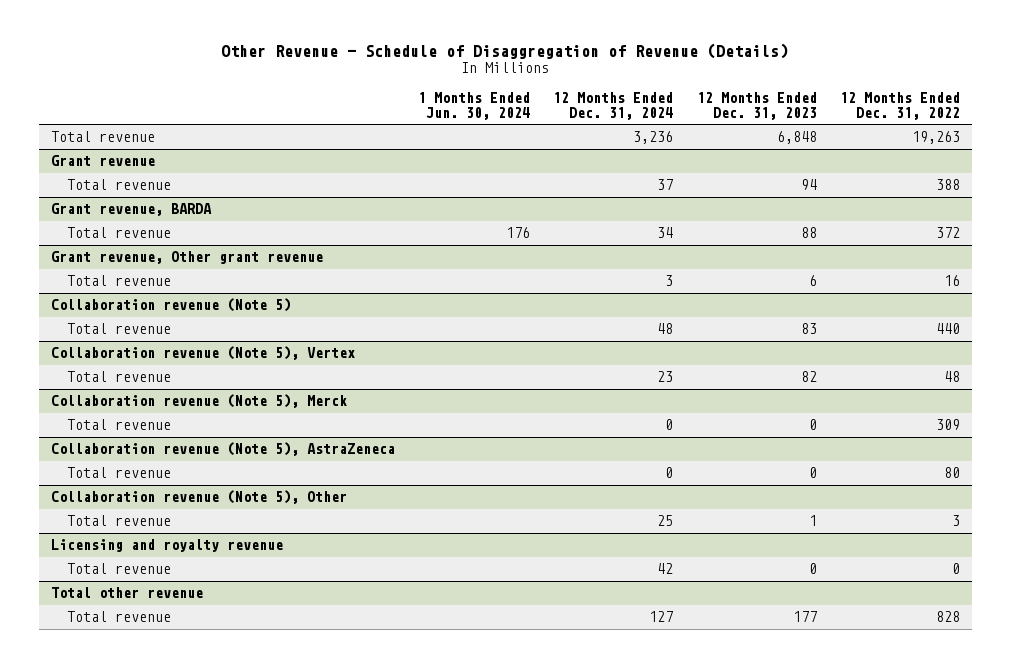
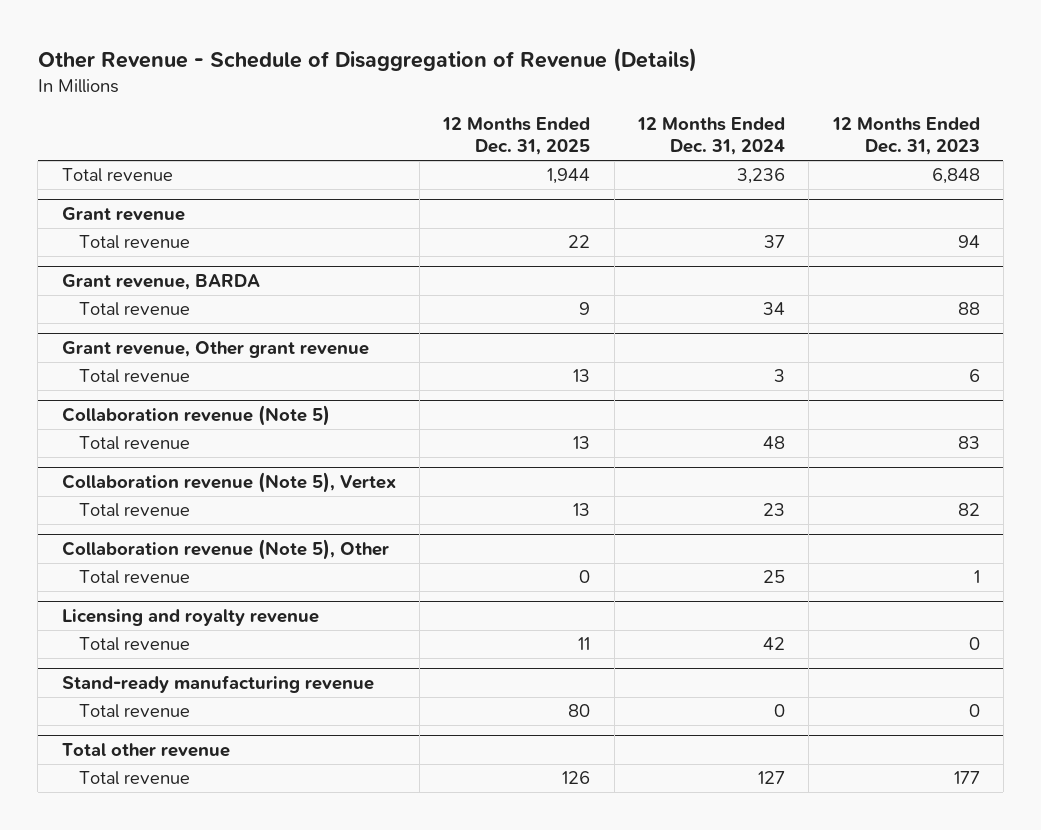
- | 1 Months Ended Jun. 30, 2024 | 12 Months Ended Dec. 31, 2024 | 12 Months Ended Dec. 31, 2023 | 12 Months Ended Dec. 31, 2022
+ | 12 Months Ended Dec. 31, 2025 | 12 Months Ended Dec. 31, 2024 | 12 Months Ended Dec. 31, 2023
- Collaboration revenue (Note 5), Merck
- Total revenue | | 0 | 0 | 309
- Collaboration revenue (Note 5), AstraZeneca
- Total revenue | | 0 | 0 | 80
+ Stand-ready manufacturing revenue
+ Total revenue | 80 | 0 | 0

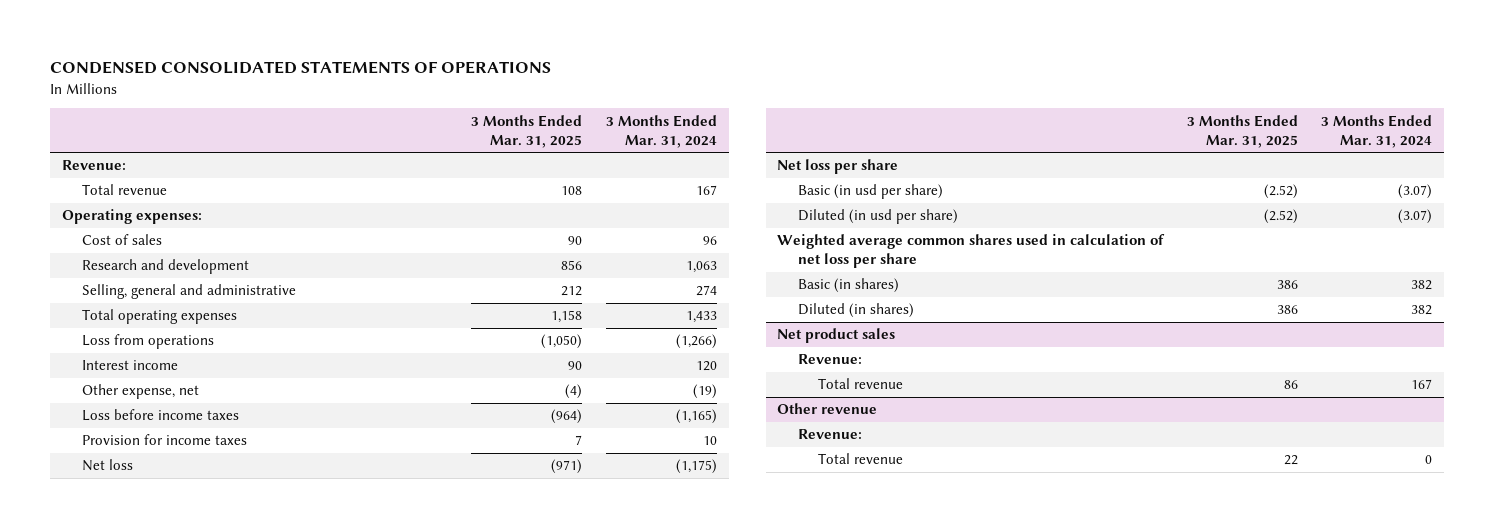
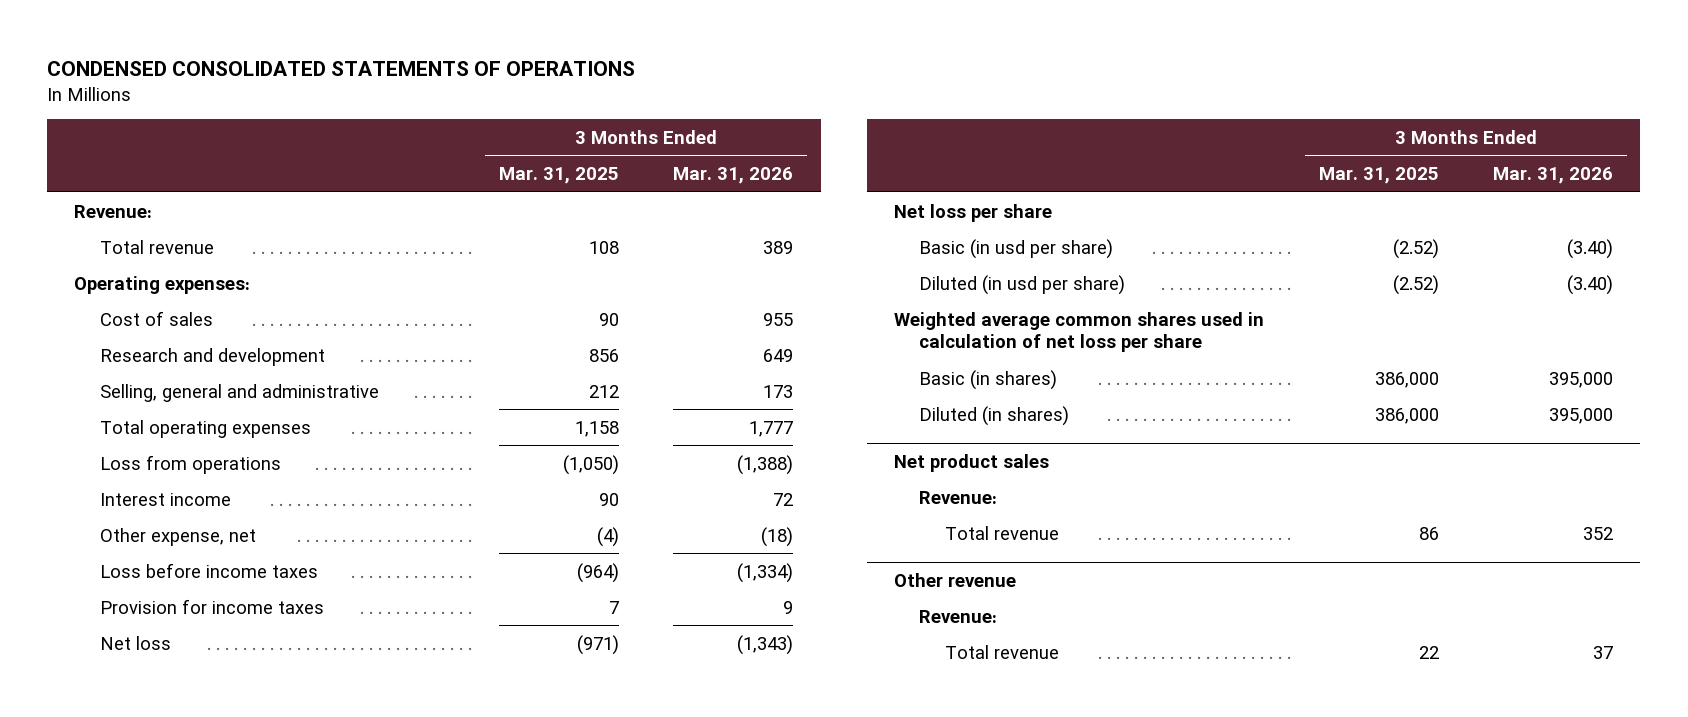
- | 3 Months Ended Mar. 31, 2025 | 3 Months Ended Mar. 31, 2024
+ | 3 Months Ended Mar. 31, 2025 | 3 Months Ended Mar. 31, 2026
- Basic (in shares) | 386 | 382
- Diluted (in shares) | 386 | 382
+ Basic (in shares) | 386,000 | 395,000
+ Diluted (in shares) | 386,000 | 395,000

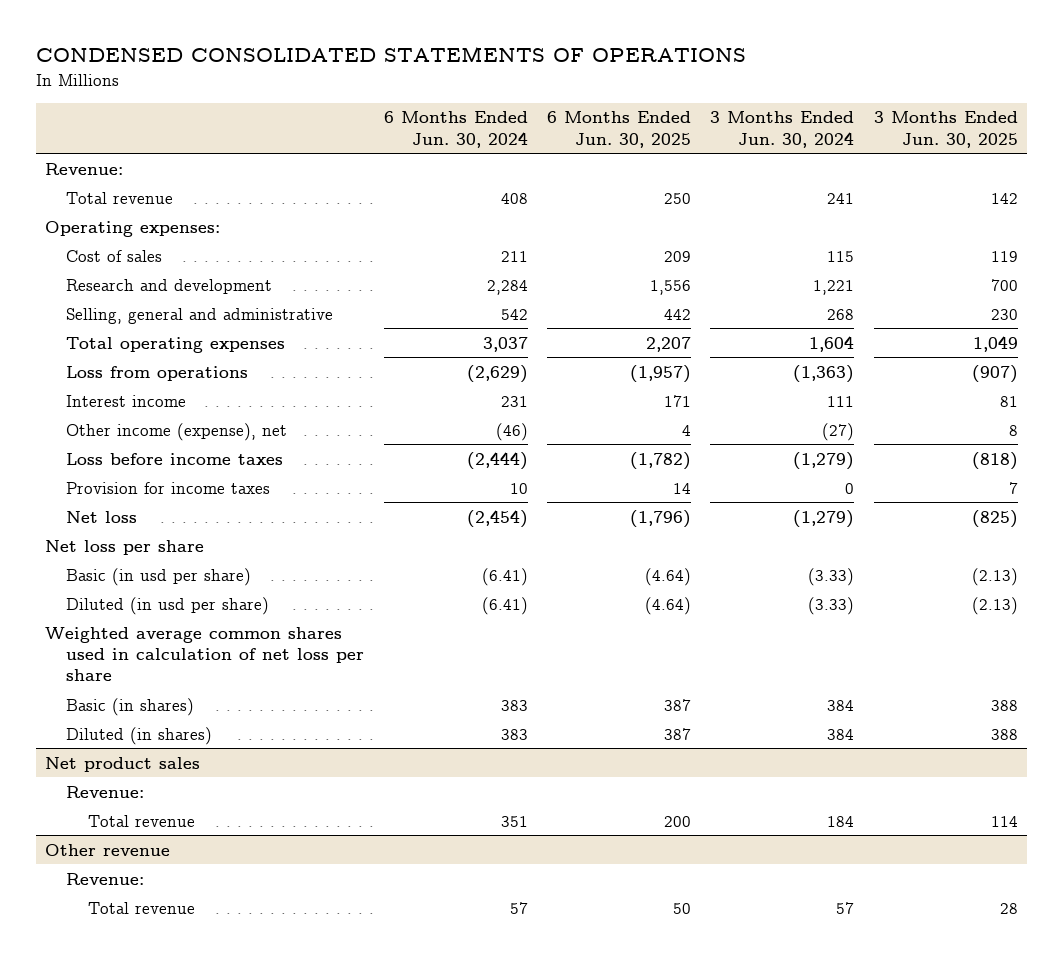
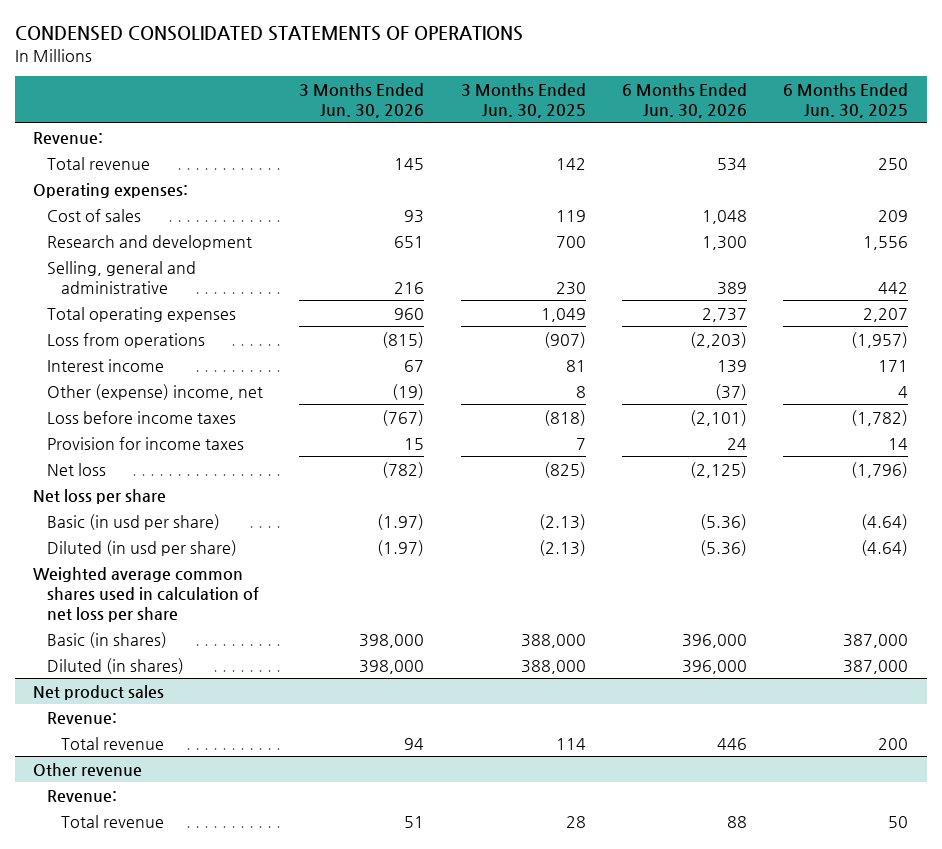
- | 6 Months Ended Jun. 30, 2024 | 6 Months Ended Jun. 30, 2025 | 3 Months Ended Jun. 30, 2024 | 3 Months Ended Jun. 30, 2025
+ | 3 Months Ended Jun. 30, 2026 | 3 Months Ended Jun. 30, 2025 | 6 Months Ended Jun. 30, 2026 | 6 Months Ended Jun. 30, 2025
- Other income (expense), net | (46) | 4 | (27) | 8
+ Other (expense) income, net | (19) | 8 | (37) | 4
- Basic (in shares) | 383 | 387 | 384 | 388
- Diluted (in shares) | 383 | 387 | 384 | 388
+ Basic (in shares) | 398,000 | 388,000 | 396,000 | 387,000
+ Diluted (in shares) | 398,000 | 388,000 | 396,000 | 387,000

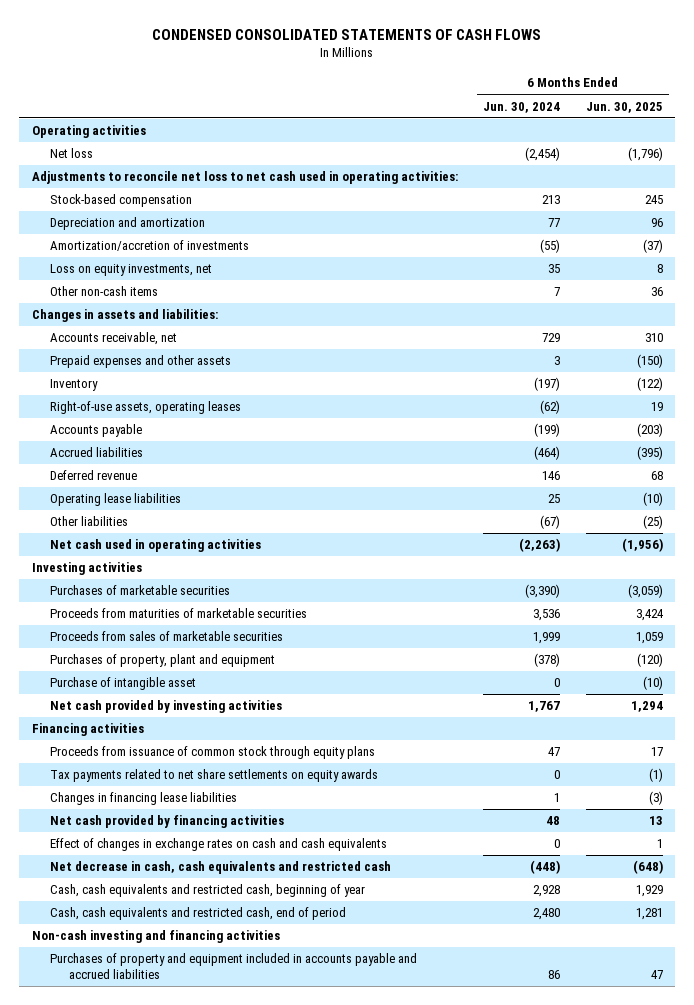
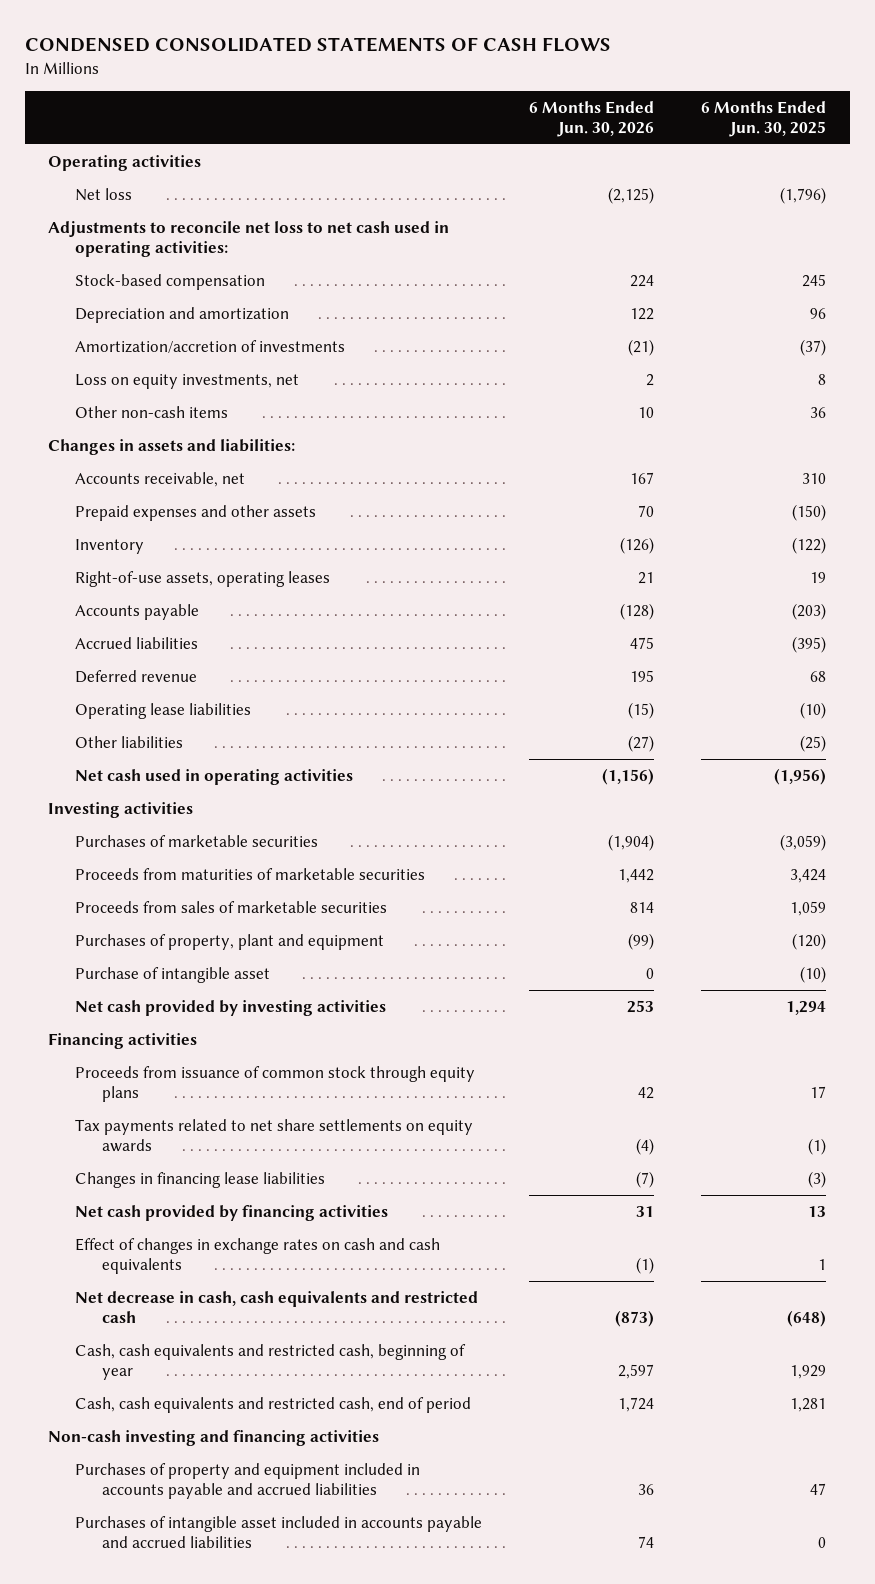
- | 6 Months Ended Jun. 30, 2024 | 6 Months Ended Jun. 30, 2025
+ | 6 Months Ended Jun. 30, 2026 | 6 Months Ended Jun. 30, 2025
+ Purchases of intangible asset included in accounts payable and accrued liabilities | 74 | 0

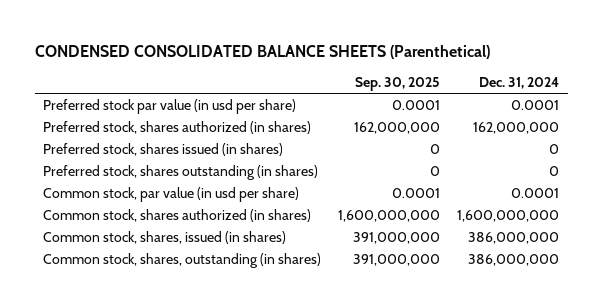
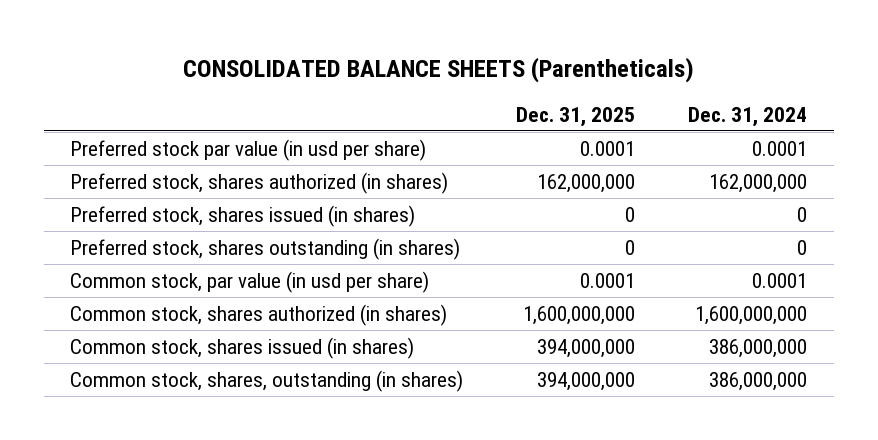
- CONDENSED CONSOLIDATED BALANCE SHEETS (Parenthetical)
+ CONSOLIDATED BALANCE SHEETS (Parentheticals)
- | Sep. 30, 2025 | Dec. 31, 2024
+ | Dec. 31, 2025 | Dec. 31, 2024
- Common stock, shares, issued (in shares) | 391,000,000 | 386,000,000
+ Common stock, shares issued (in shares) | 394,000,000 | 386,000,000

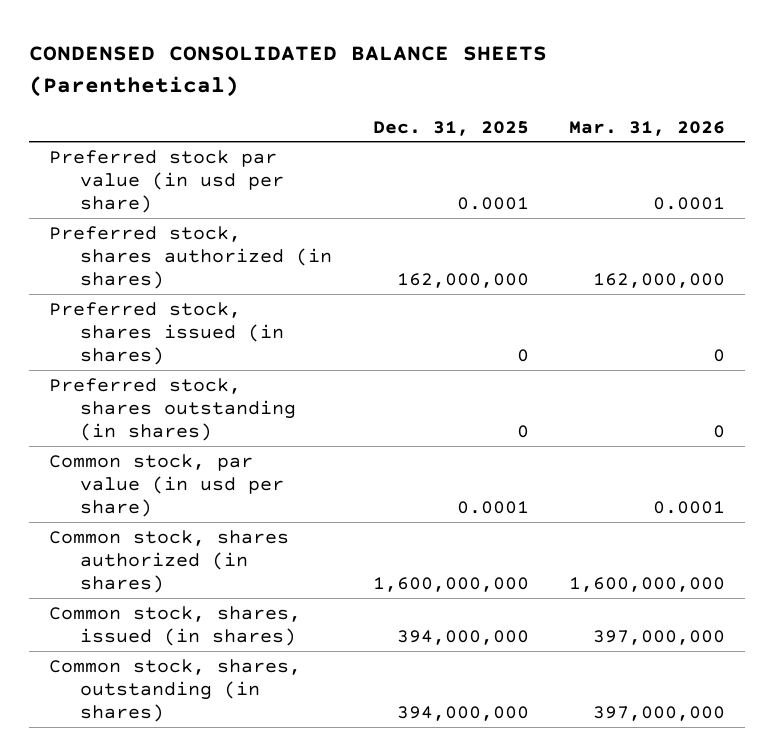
- CONSOLIDATED BALANCE SHEETS (Parentheticals)
+ CONDENSED CONSOLIDATED BALANCE SHEETS (Parenthetical)
- | Dec. 31, 2025 | Dec. 31, 2024
+ | Dec. 31, 2025 | Mar. 31, 2026
- Common stock, shares issued (in shares) | 394,000,000 | 386,000,000
+ Common stock, shares, issued (in shares) | 394,000,000 | 397,000,000

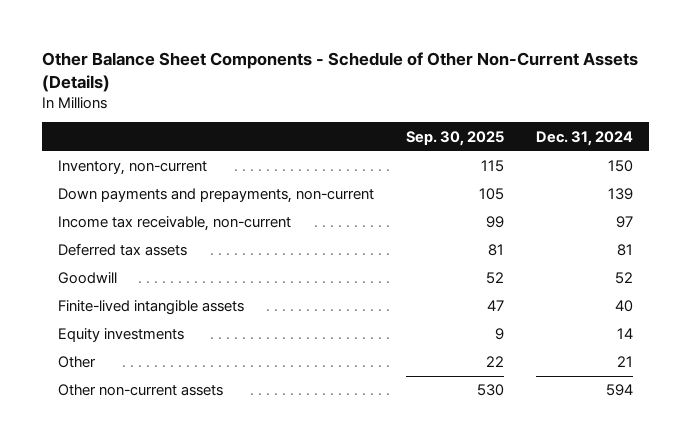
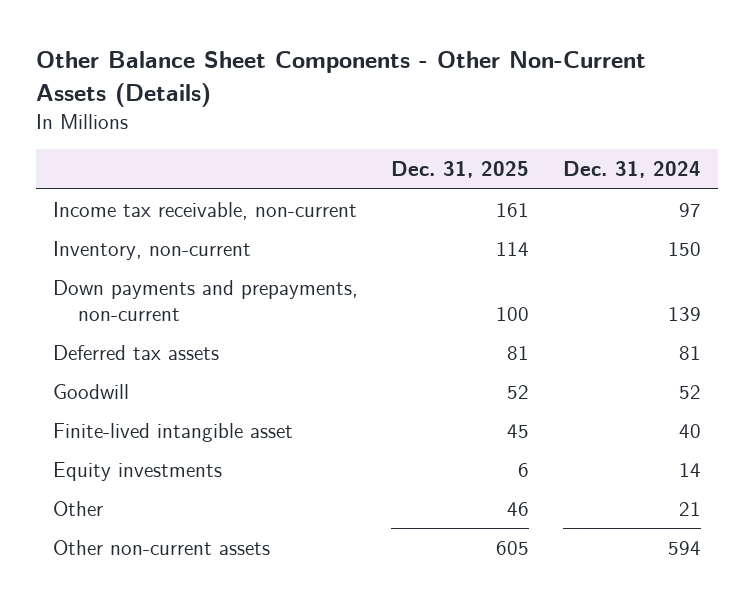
- Other Balance Sheet Components - Schedule of Other Non-Current Assets (Details)
+ Other Balance Sheet Components - Other Non-Current Assets (Details)
- | Sep. 30, 2025 | Dec. 31, 2024
+ | Dec. 31, 2025 | Dec. 31, 2024
moved up: Income tax receivable, non-current | 161 | 97
- Finite-lived intangible assets | 47 | 40
+ Finite-lived intangible asset | 45 | 40

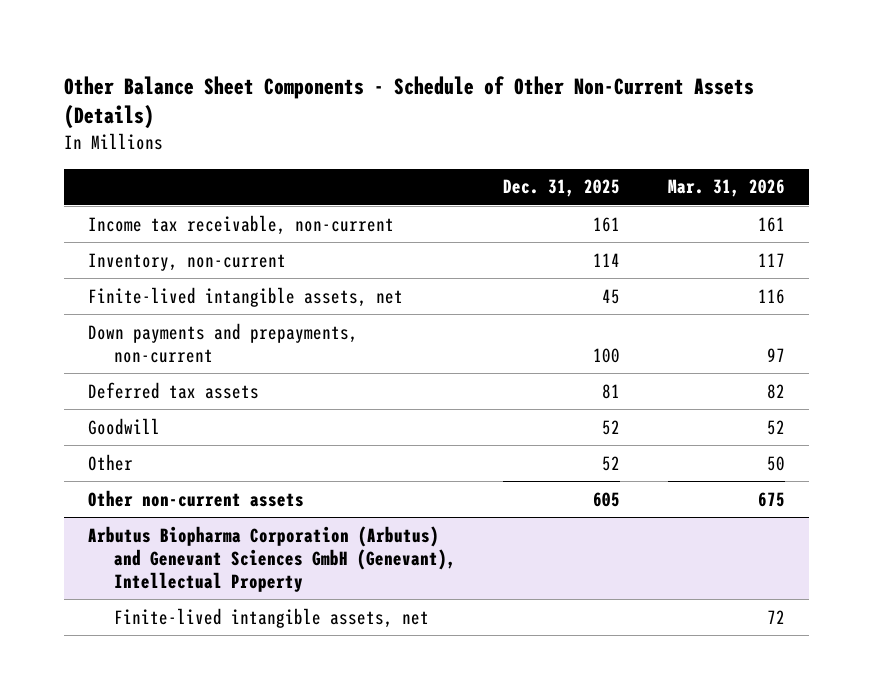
- Other Balance Sheet Components - Other Non-Current Assets (Details)
+ Other Balance Sheet Components - Schedule of Other Non-Current Assets (Details)
- | Dec. 31, 2025 | Dec. 31, 2024
+ | Dec. 31, 2025 | Mar. 31, 2026
+ Finite-lived intangible assets, net | 45 | 116
- Finite-lived intangible asset | 45 | 40
- Equity investments | 6 | 14
- Other | 46 | 21
+ Other | 52 | 50
+ Arbutus Biopharma Corporation (Arbutus) and Genevant Sciences GmbH (Genevant), Intellectual Property
+ Finite-lived intangible assets, net | | 72

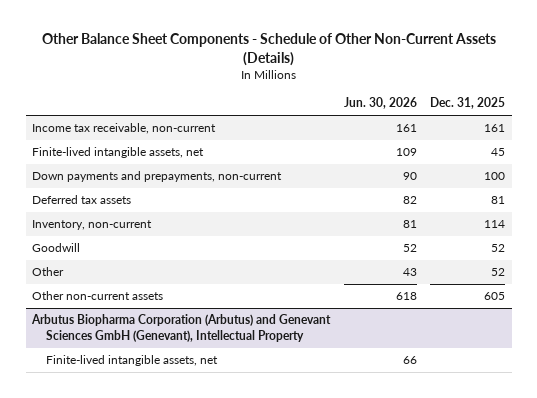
- | Dec. 31, 2025 | Mar. 31, 2026
+ | Jun. 30, 2026 | Dec. 31, 2025
moved down: Inventory, non-current | 81 | 114

